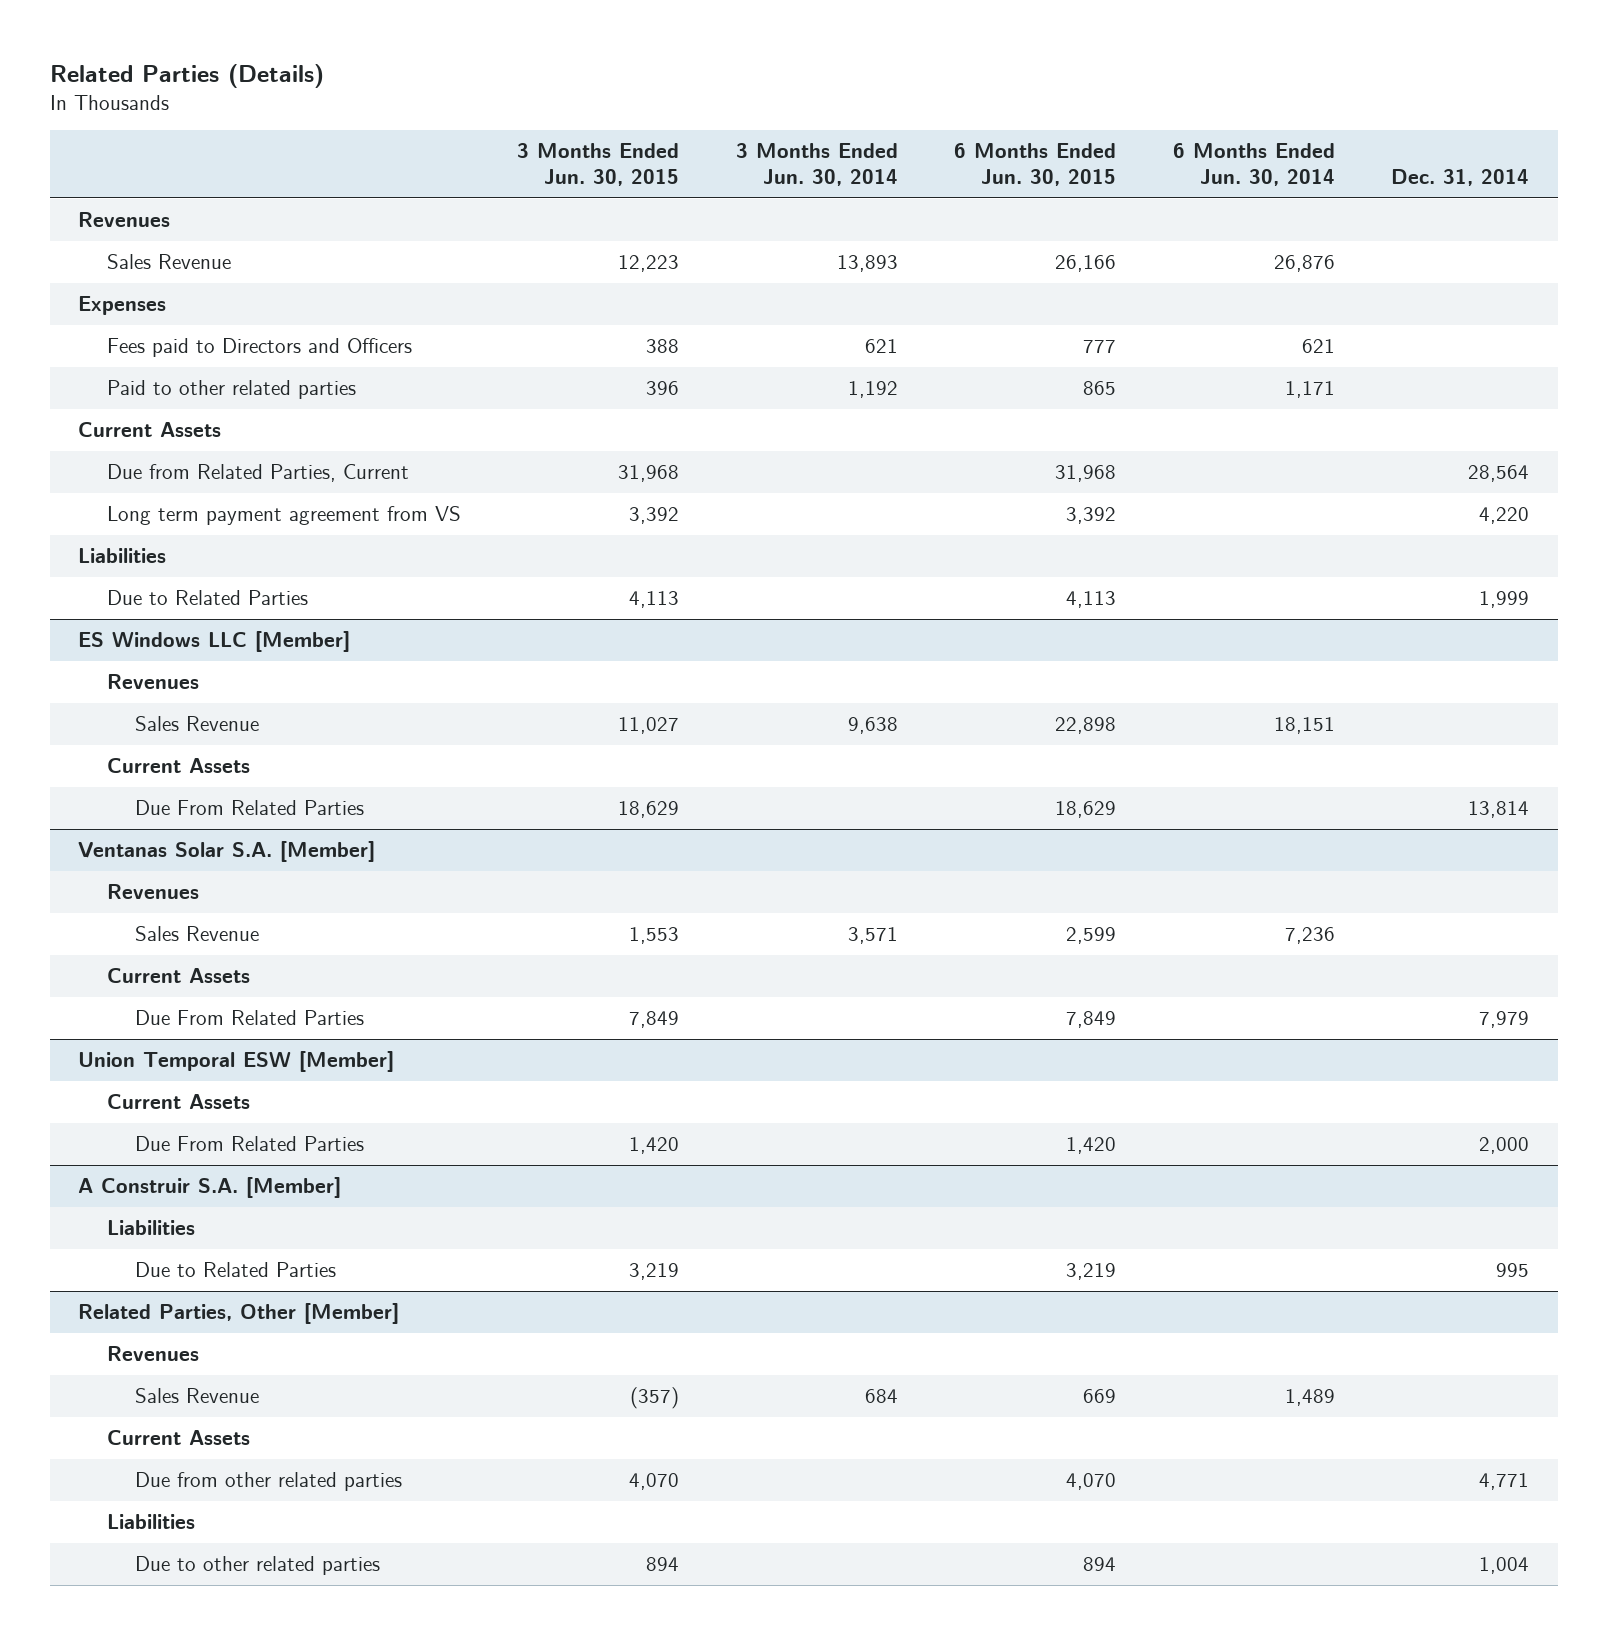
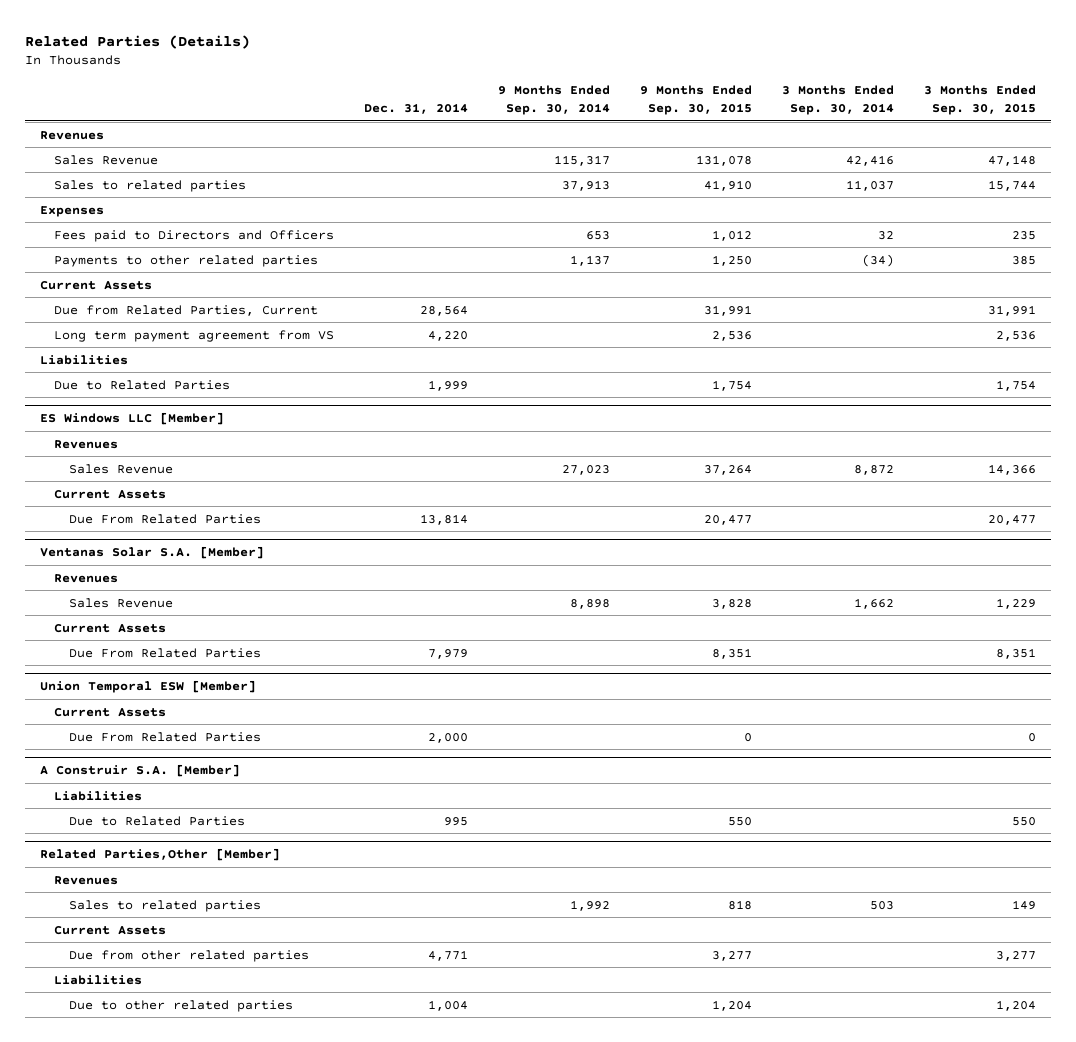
- | 3 Months Ended Jun. 30, 2015 | 3 Months Ended Jun. 30, 2014 | 6 Months Ended Jun. 30, 2015 | 6 Months Ended Jun. 30, 2014 | Dec. 31, 2014
+ | Dec. 31, 2014 | 9 Months Ended Sep. 30, 2014 | 9 Months Ended Sep. 30, 2015 | 3 Months Ended Sep. 30, 2014 | 3 Months Ended Sep. 30, 2015
+ Sales to related parties | | 37,913 | 41,910 | 11,037 | 15,744
- Paid to other related parties | 396 | 1,192 | 865 | 1,171 |
+ Payments to other related parties | | 1,137 | 1,250 | (34) | 385
- Related Parties, Other [Member]
+ Related Parties,Other [Member]
- Sales Revenue | (357) | 684 | 669 | 1,489 |
+ Sales to related parties | | 1,992 | 818 | 503 | 149

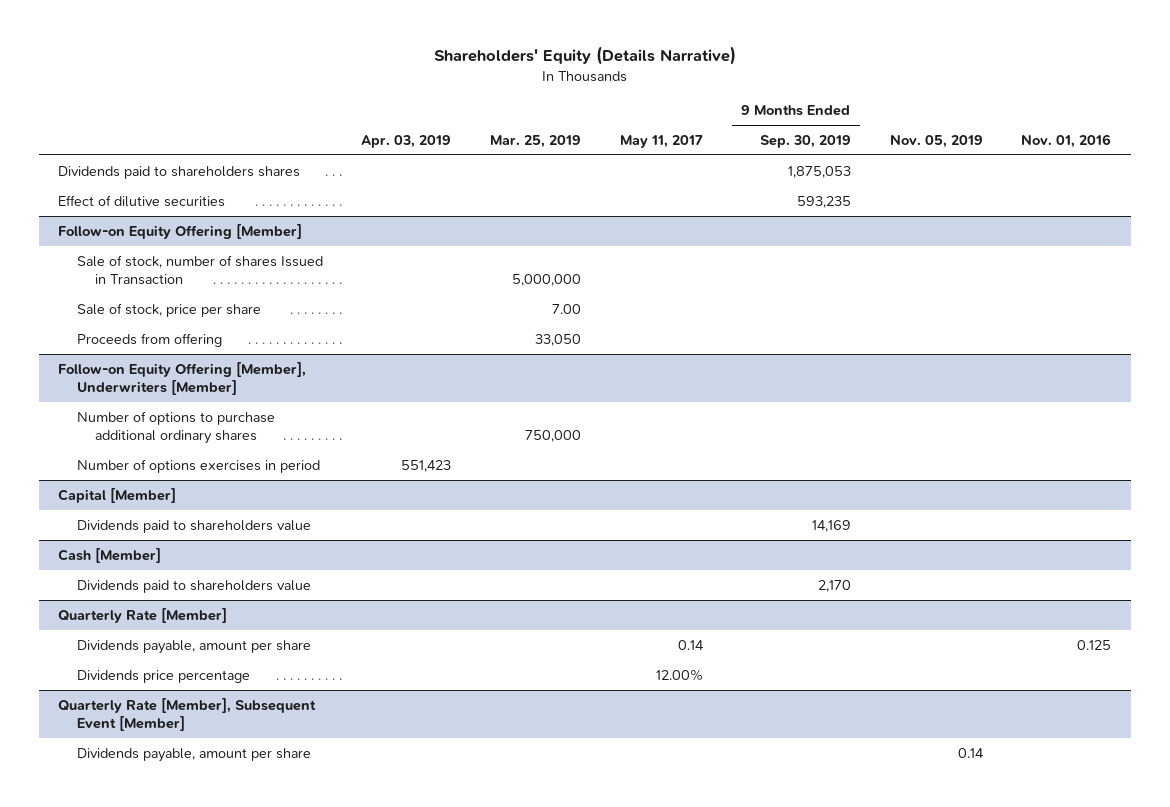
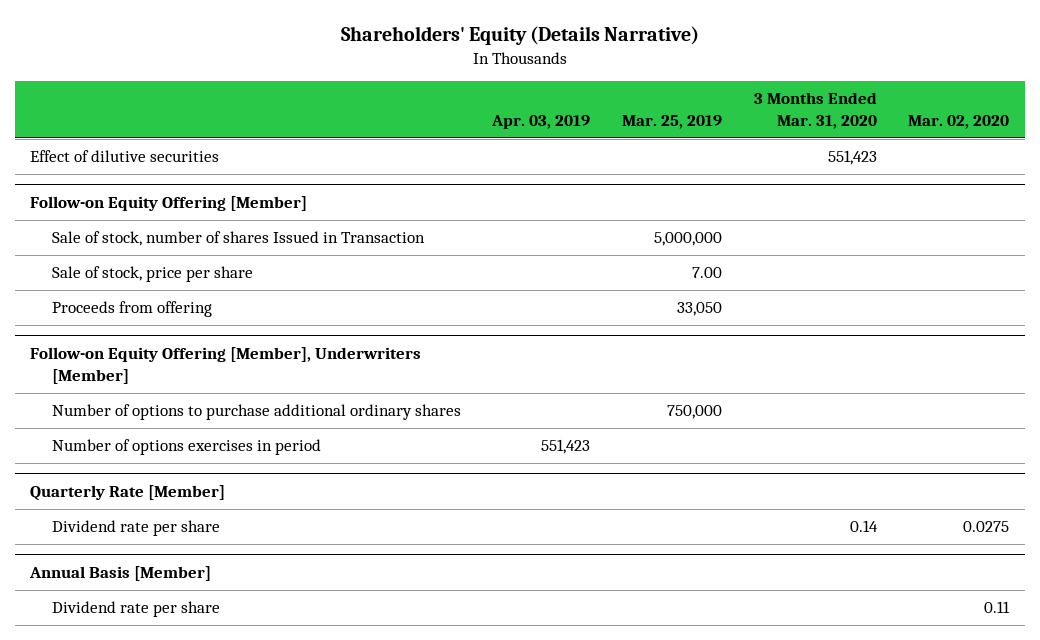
- | Apr. 03, 2019 | Mar. 25, 2019 | May 11, 2017 | 9 Months Ended Sep. 30, 2019 | Nov. 05, 2019 | Nov. 01, 2016
+ | Apr. 03, 2019 | Mar. 25, 2019 | 3 Months Ended Mar. 31, 2020 | Mar. 02, 2020
- Dividends paid to shareholders shares | | | | 1,875,053 | |
- Capital [Member]
- Dividends paid to shareholders value | | | | 14,169 | |
- Cash [Member]
- Dividends paid to shareholders value | | | | 2,170 | |
@ Quarterly Rate [Member]
- Dividends payable, amount per share | | | 0.14 | | | 0.125
- Dividends price percentage | | | 12.00% | | |
- Quarterly Rate [Member], Subsequent Event [Member]
- Dividends payable, amount per share | | | | | 0.14 |
@ Quarterly Rate [Member]
+ Dividend rate per share | | | 0.14 | 0.0275
+ Annual Basis [Member]
+ Dividend rate per share | | | | 0.11

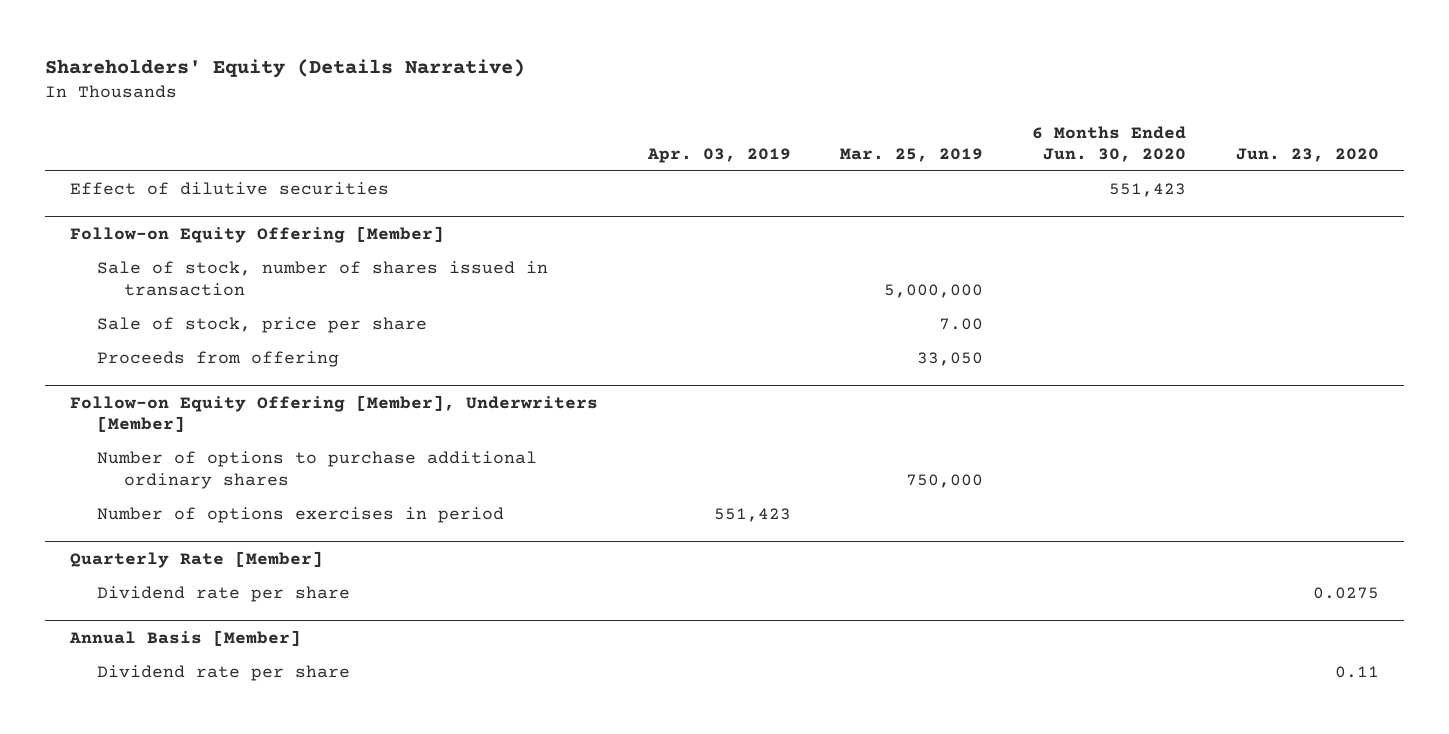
- | Apr. 03, 2019 | Mar. 25, 2019 | 3 Months Ended Mar. 31, 2020 | Mar. 02, 2020
+ | Apr. 03, 2019 | Mar. 25, 2019 | 6 Months Ended Jun. 30, 2020 | Jun. 23, 2020
@ Follow-on Equity Offering [Member]
- Sale of stock, number of shares Issued in Transaction | | 5,000,000 | |
+ Sale of stock, number of shares issued in transaction | | 5,000,000 | |

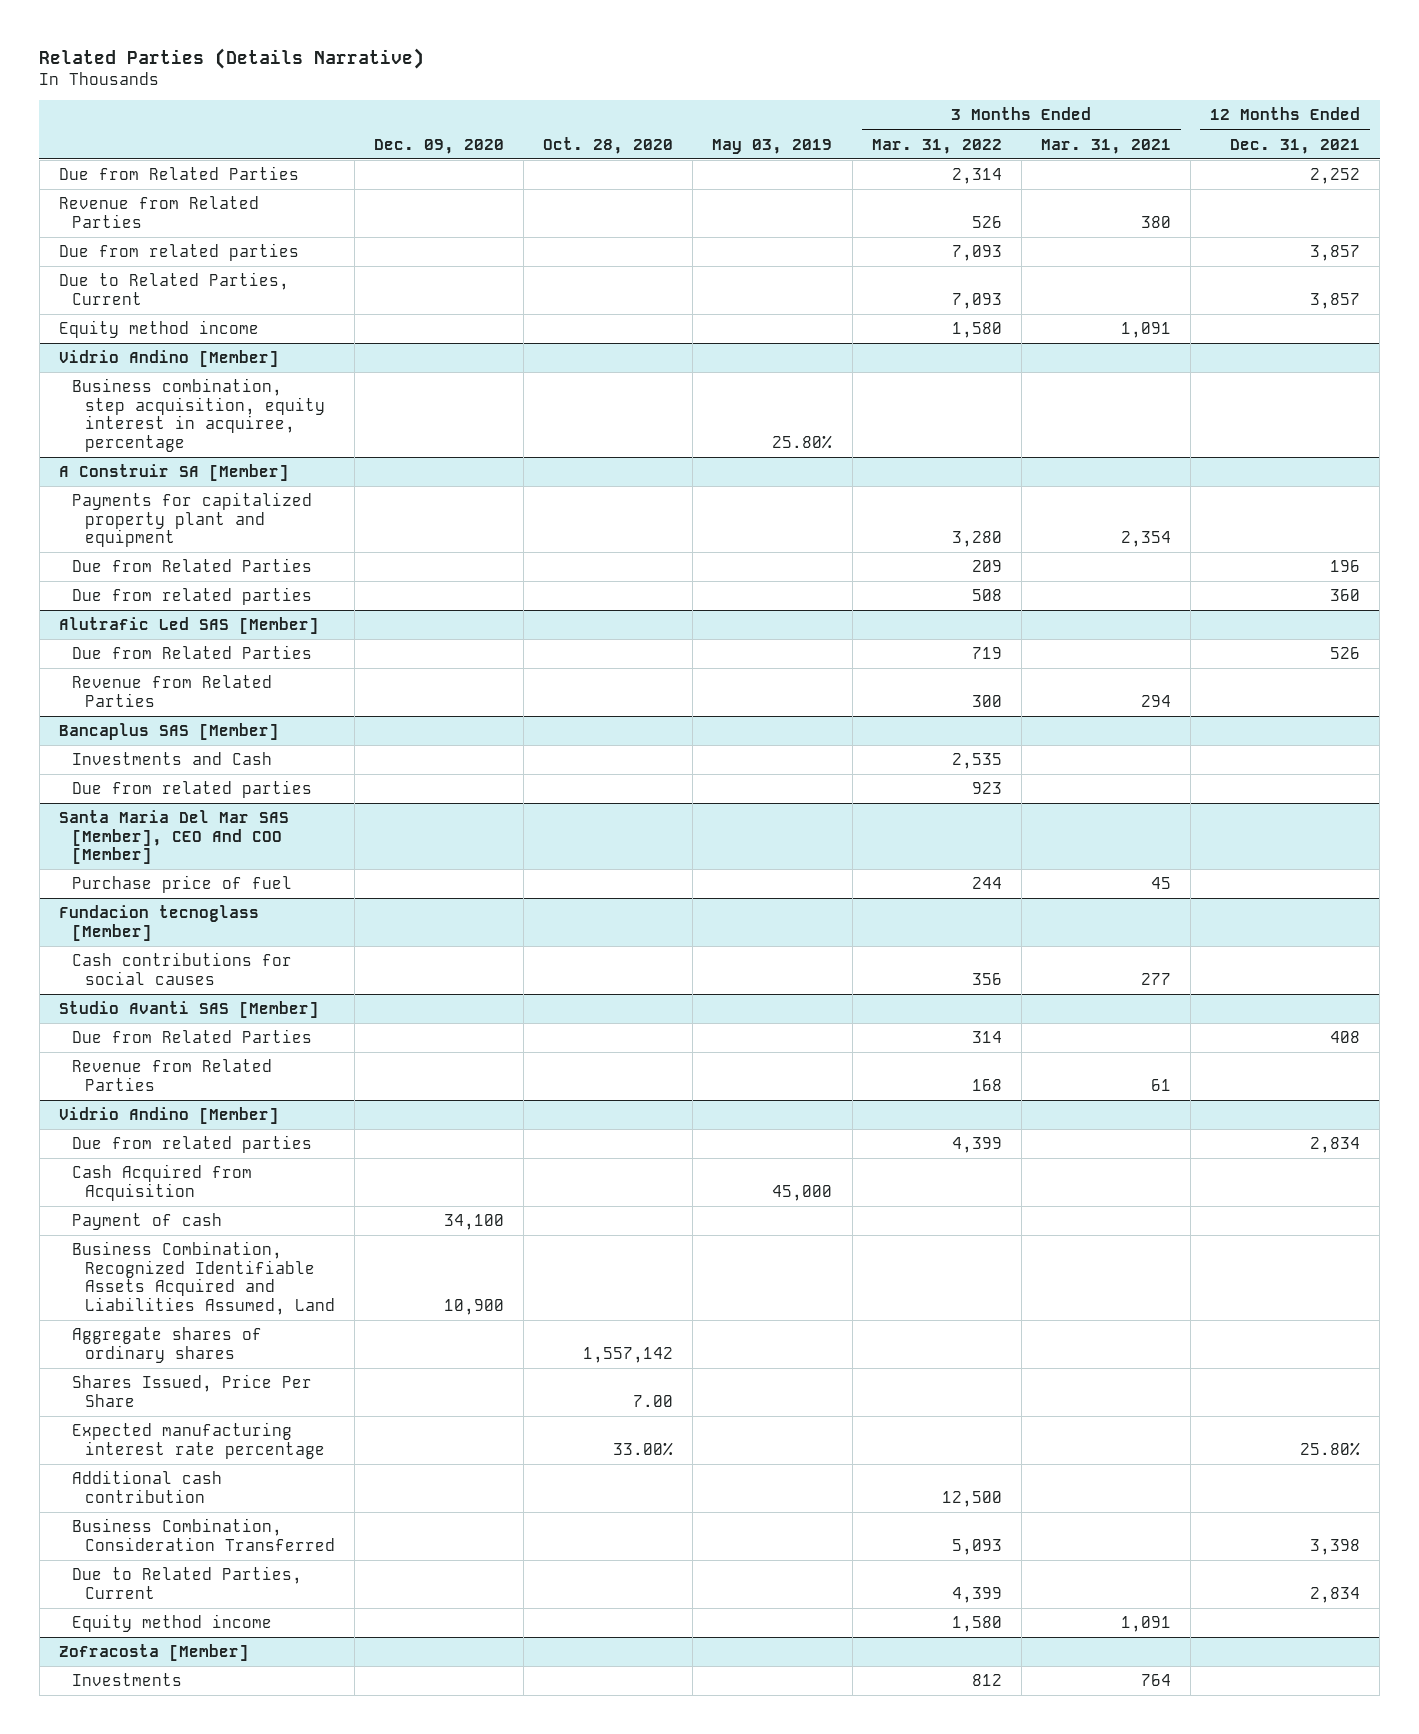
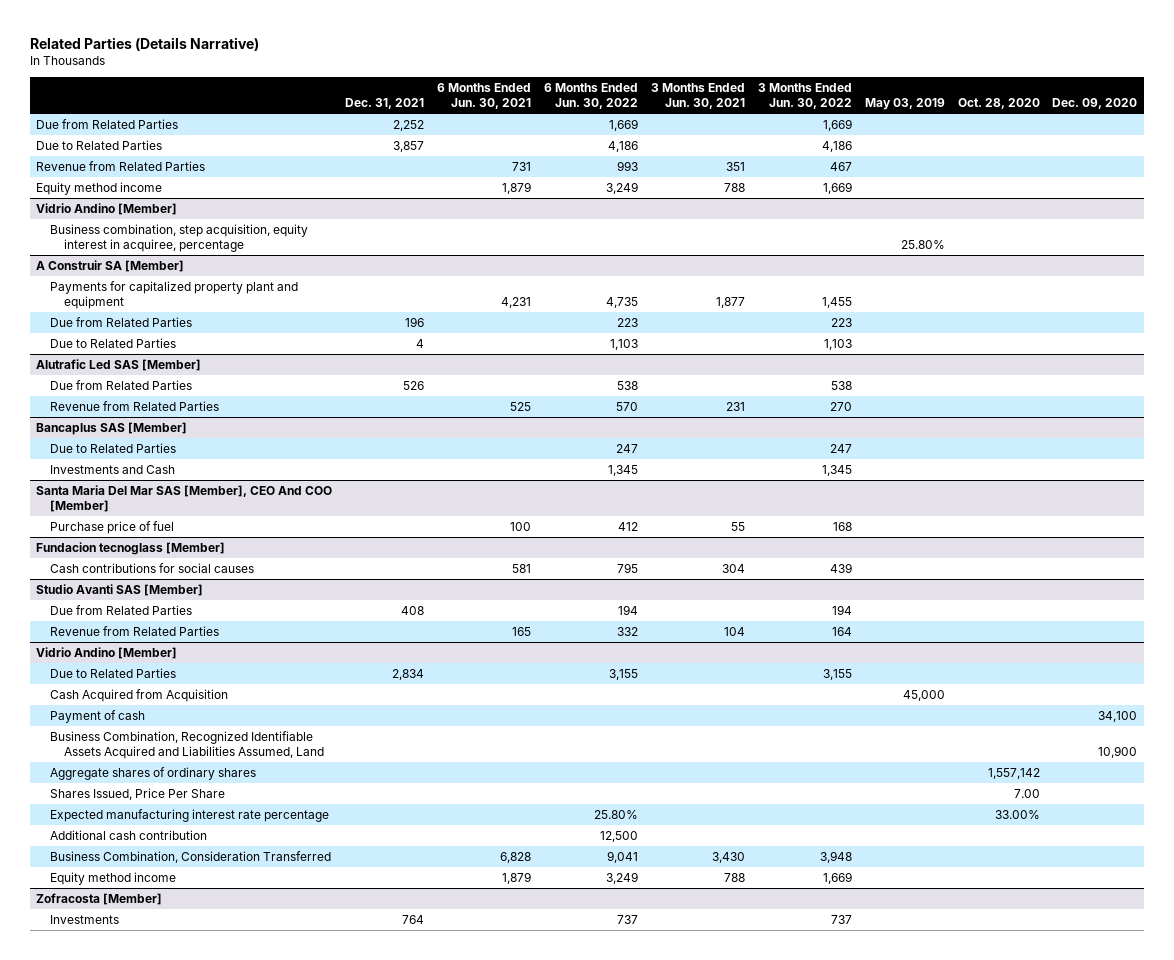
- | Dec. 09, 2020 | Oct. 28, 2020 | May 03, 2019 | 3 Months Ended Mar. 31, 2022 | 3 Months Ended Mar. 31, 2021 | 12 Months Ended Dec. 31, 2021
+ | Dec. 31, 2021 | 6 Months Ended Jun. 30, 2021 | 6 Months Ended Jun. 30, 2022 | 3 Months Ended Jun. 30, 2021 | 3 Months Ended Jun. 30, 2022 | May 03, 2019 | Oct. 28, 2020 | Dec. 09, 2020
+ Due to Related Parties | 3,857 | | 4,186 | | 4,186 | | |
- Due from related parties | | | | 7,093 | | 3,857
- Due to Related Parties, Current | | | | 7,093 | | 3,857
@ A Construir SA [Member]
- Due from related parties | | | | 508 | | 360
+ Due to Related Parties | 4 | | 1,103 | | 1,103 | | |
@ Bancaplus SAS [Member]
+ Due to Related Parties | | | 247 | | 247 | | |
- Due from related parties | | | | 923 | |
@ Vidrio Andino [Member]
- Due from related parties | | | | 4,399 | | 2,834
+ Due to Related Parties | 2,834 | | 3,155 | | 3,155 | | |
- Due to Related Parties, Current | | | | 4,399 | | 2,834

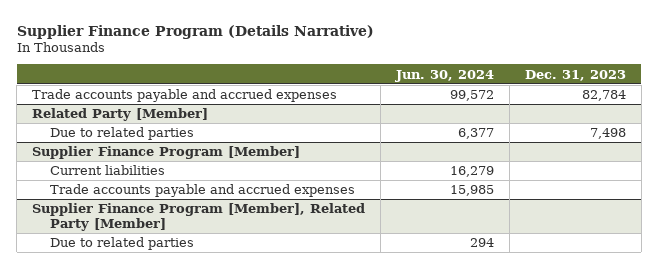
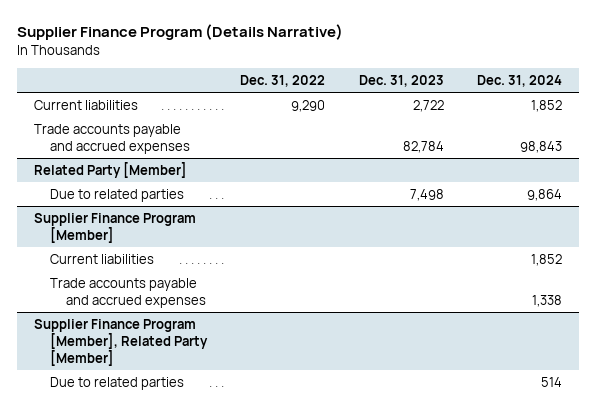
- | Jun. 30, 2024 | Dec. 31, 2023
+ | Dec. 31, 2022 | Dec. 31, 2023 | Dec. 31, 2024
+ Current liabilities | 9,290 | 2,722 | 1,852

